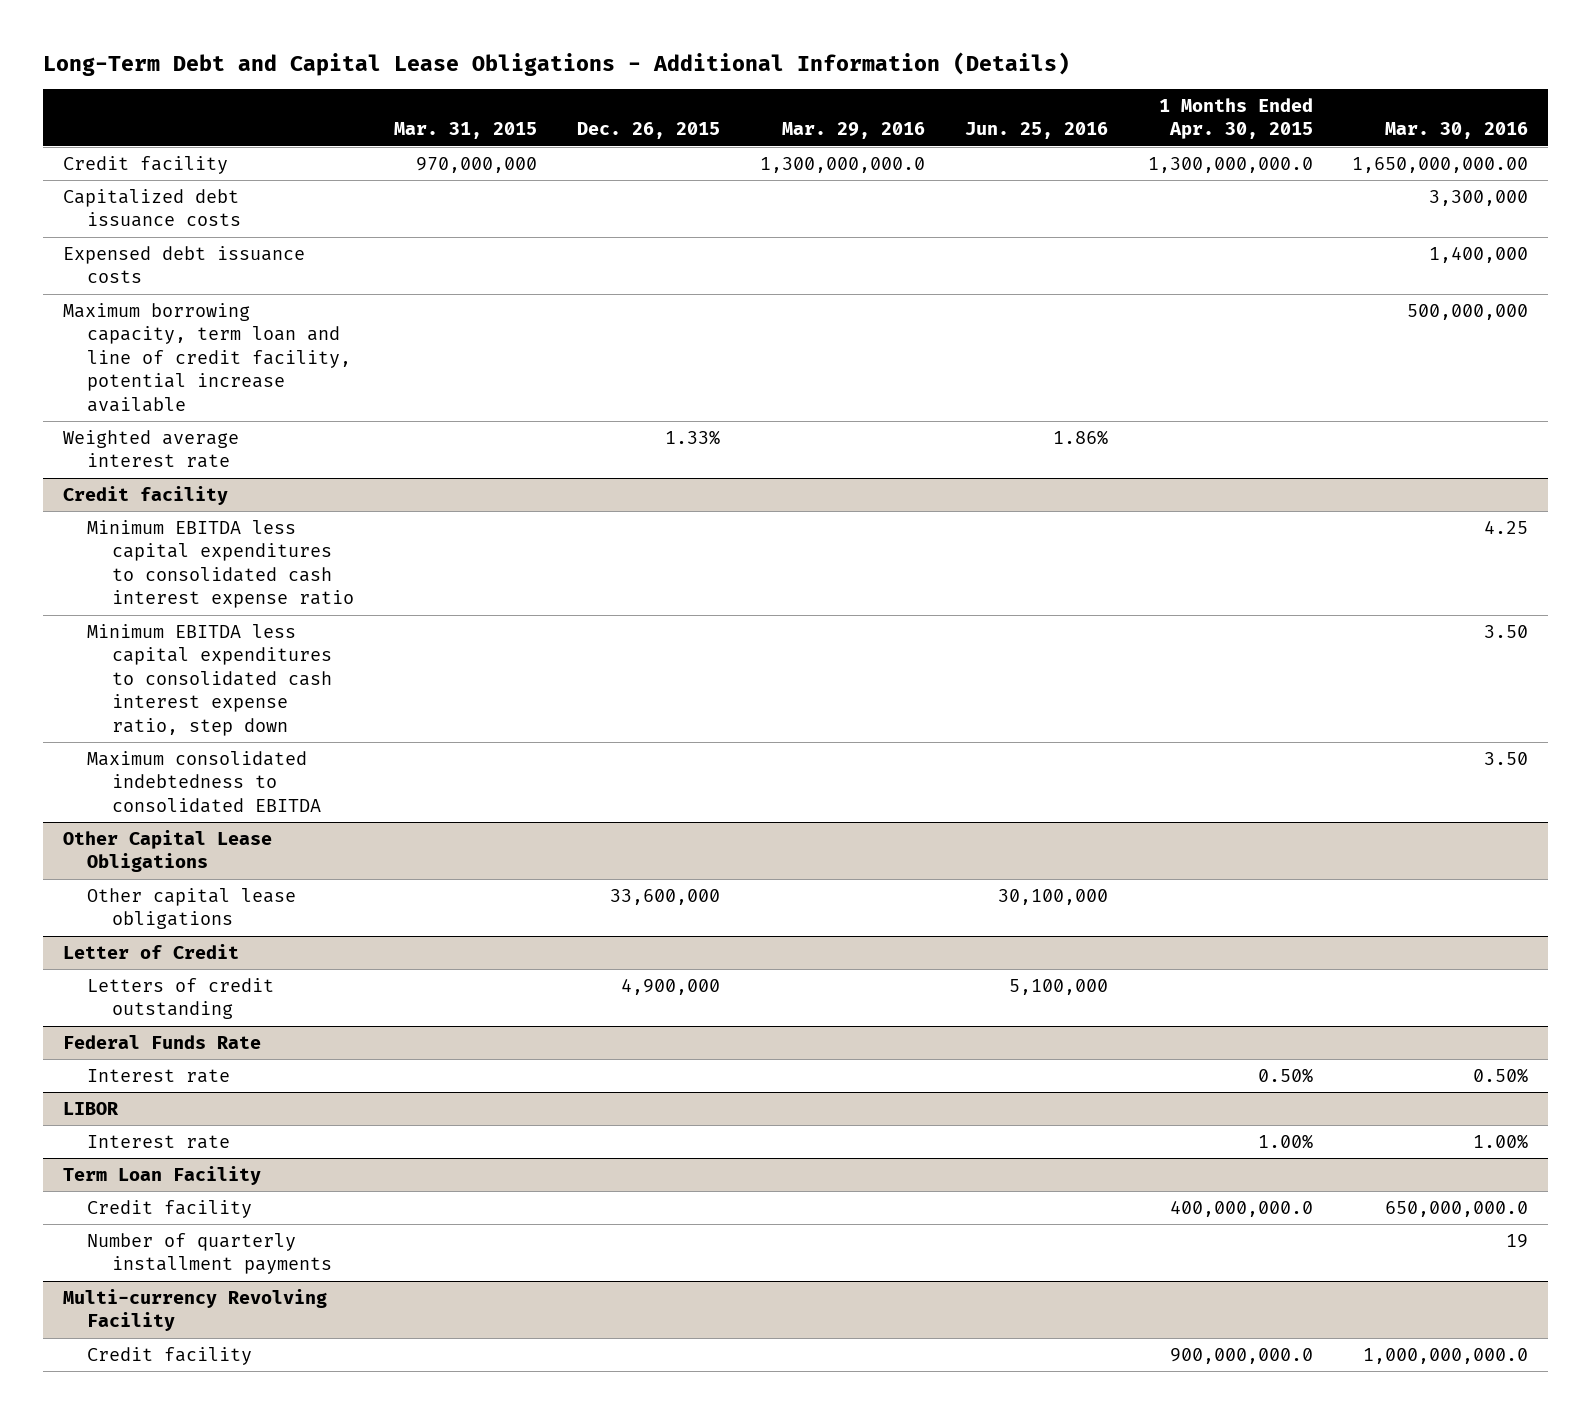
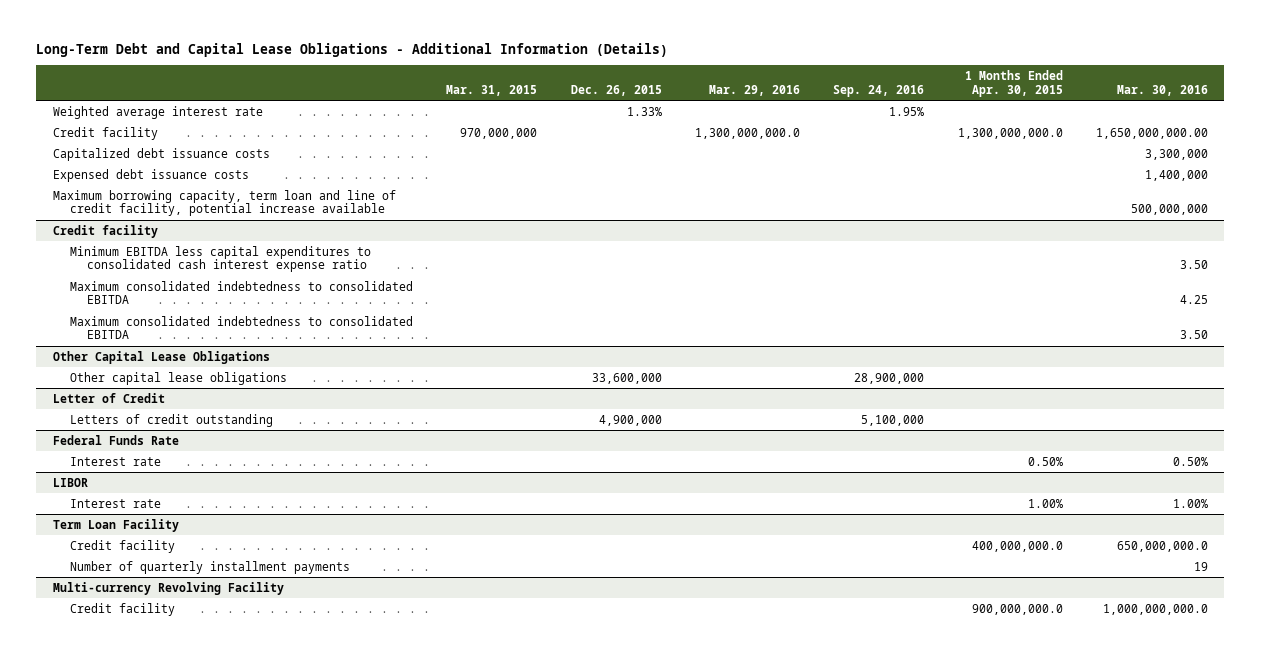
- | Mar. 31, 2015 | Dec. 26, 2015 | Mar. 29, 2016 | Jun. 25, 2016 | 1 Months Ended Apr. 30, 2015 | Mar. 30, 2016
+ | Mar. 31, 2015 | Dec. 26, 2015 | Mar. 29, 2016 | Sep. 24, 2016 | 1 Months Ended Apr. 30, 2015 | Mar. 30, 2016
moved up: Weighted average interest rate | | 1.33% | | 1.95% | |
@ Credit facility
- Minimum EBITDA less capital expenditures to consolidated cash interest expense ratio | | | | | | 4.25
- Minimum EBITDA less capital expenditures to consolidated cash interest expense ratio, step down | | | | | | 3.50
+ Minimum EBITDA less capital expenditures to consolidated cash interest expense ratio | | | | | | 3.50
+ Maximum consolidated indebtedness to consolidated EBITDA | | | | | | 4.25

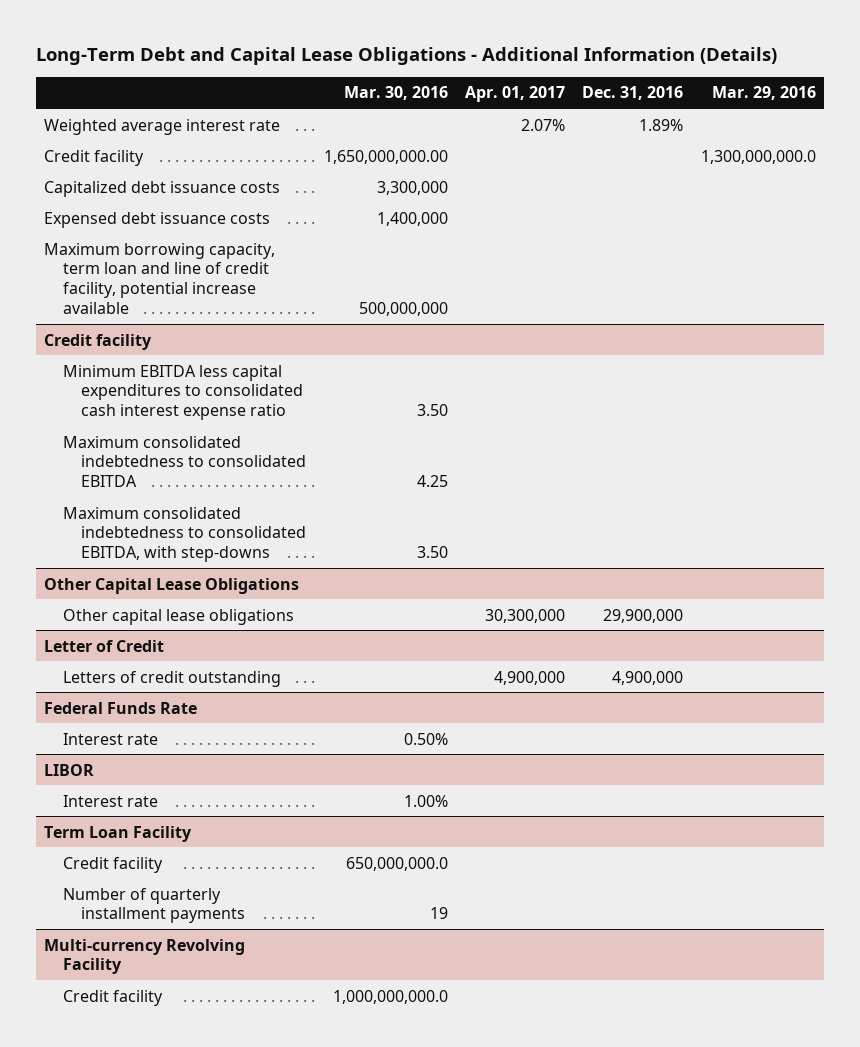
- | Mar. 31, 2015 | Dec. 26, 2015 | Mar. 29, 2016 | Sep. 24, 2016 | 1 Months Ended Apr. 30, 2015 | Mar. 30, 2016
+ | Mar. 30, 2016 | Apr. 01, 2017 | Dec. 31, 2016 | Mar. 29, 2016
@ Credit facility
- Maximum consolidated indebtedness to consolidated EBITDA | | | | | | 3.50
+ Maximum consolidated indebtedness to consolidated EBITDA, with step-downs | 3.50 | | |

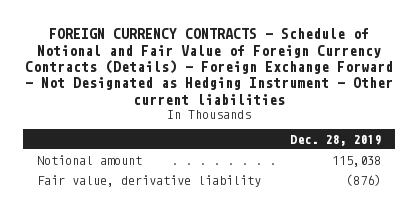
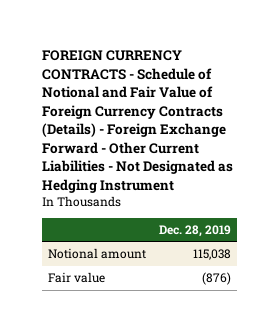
- FOREIGN CURRENCY CONTRACTS - Schedule of Notional and Fair Value of Foreign Currency Contracts (Details) - Foreign Exchange Forward - Not Designated as Hedging Instrument - Other current liabilities
+ FOREIGN CURRENCY CONTRACTS - Schedule of Notional and Fair Value of Foreign Currency Contracts (Details) - Foreign Exchange Forward - Other Current Liabilities - Not Designated as Hedging Instrument
- Fair value, derivative liability | (876)
+ Fair value | (876)

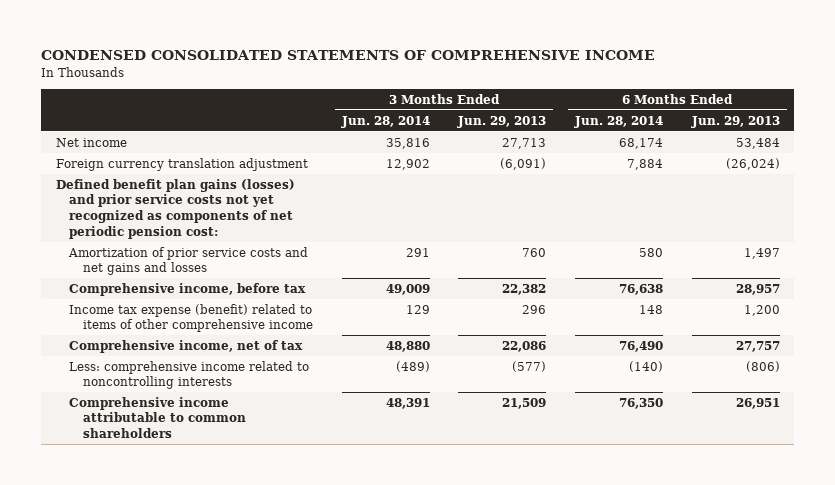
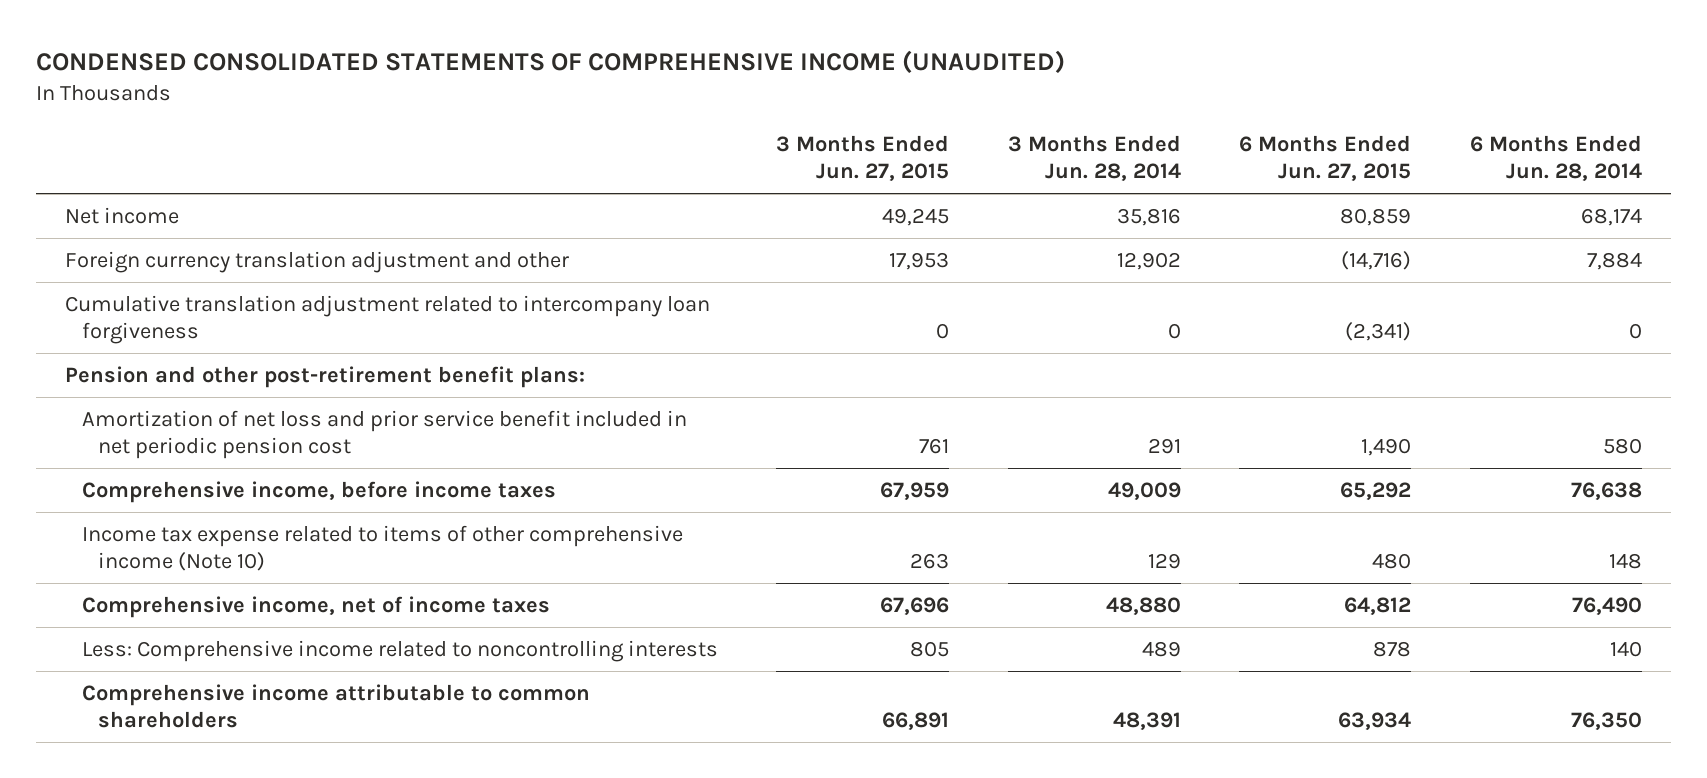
- CONDENSED CONSOLIDATED STATEMENTS OF COMPREHENSIVE INCOME
+ CONDENSED CONSOLIDATED STATEMENTS OF COMPREHENSIVE INCOME (UNAUDITED)
- | 3 Months Ended Jun. 28, 2014 | 3 Months Ended Jun. 29, 2013 | 6 Months Ended Jun. 28, 2014 | 6 Months Ended Jun. 29, 2013
+ | 3 Months Ended Jun. 27, 2015 | 3 Months Ended Jun. 28, 2014 | 6 Months Ended Jun. 27, 2015 | 6 Months Ended Jun. 28, 2014
- Foreign currency translation adjustment | 12,902 | (6,091) | 7,884 | (26,024)
- Defined benefit plan gains (losses) and prior service costs not yet recognized as components of net periodic pension cost:
- Amortization of prior service costs and net gains and losses | 291 | 760 | 580 | 1,497
- Comprehensive income, before tax | 49,009 | 22,382 | 76,638 | 28,957
- Income tax expense (benefit) related to items of other comprehensive income | 129 | 296 | 148 | 1,200
- Comprehensive income, net of tax | 48,880 | 22,086 | 76,490 | 27,757
- Less: comprehensive income related to noncontrolling interests | (489) | (577) | (140) | (806)
+ Foreign currency translation adjustment and other | 17,953 | 12,902 | (14,716) | 7,884
+ Cumulative translation adjustment related to intercompany loan forgiveness | 0 | 0 | (2,341) | 0
+ Pension and other post-retirement benefit plans:
+ Amortization of net loss and prior service benefit included in net periodic pension cost | 761 | 291 | 1,490 | 580
+ Comprehensive income, before income taxes | 67,959 | 49,009 | 65,292 | 76,638
+ Income tax expense related to items of other comprehensive income (Note 10) | 263 | 129 | 480 | 148
+ Comprehensive income, net of income taxes | 67,696 | 48,880 | 64,812 | 76,490
+ Less: Comprehensive income related to noncontrolling interests | 805 | 489 | 878 | 140

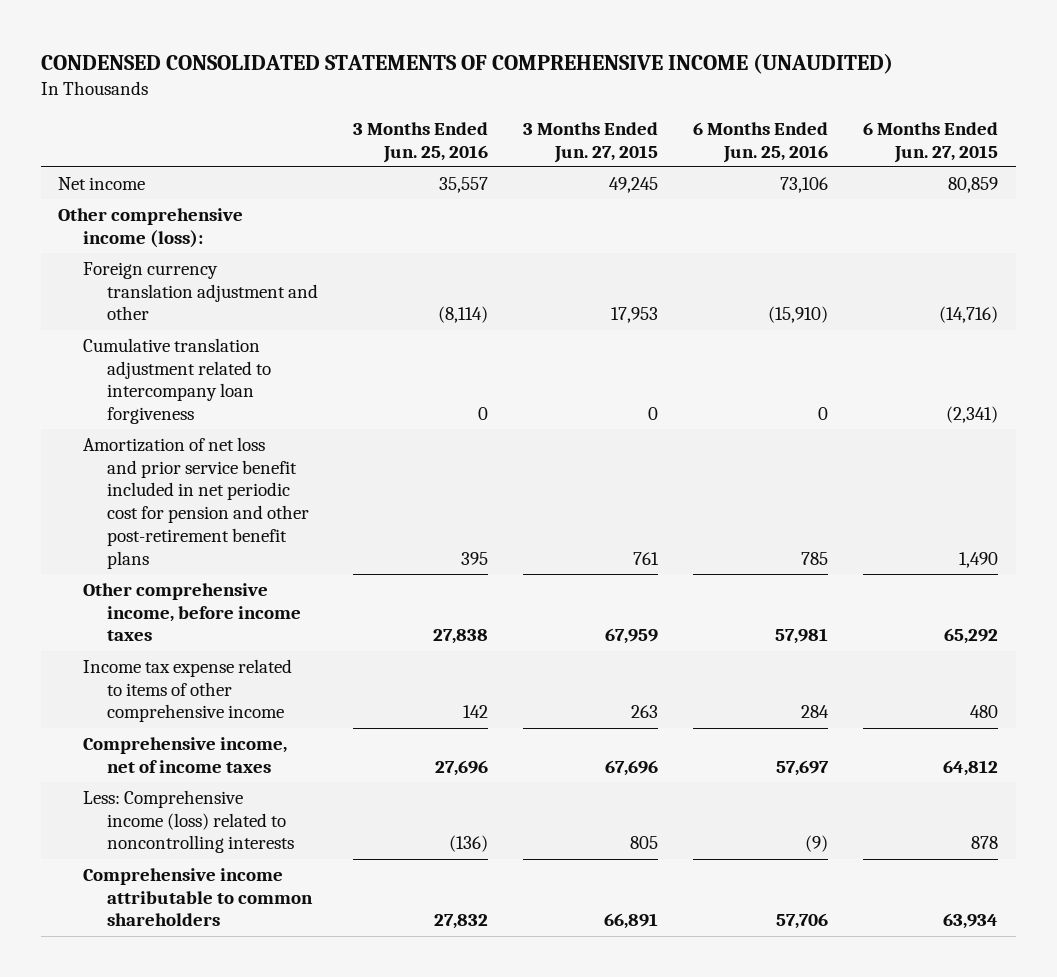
- | 3 Months Ended Jun. 27, 2015 | 3 Months Ended Jun. 28, 2014 | 6 Months Ended Jun. 27, 2015 | 6 Months Ended Jun. 28, 2014
+ | 3 Months Ended Jun. 25, 2016 | 3 Months Ended Jun. 27, 2015 | 6 Months Ended Jun. 25, 2016 | 6 Months Ended Jun. 27, 2015
+ Other comprehensive income (loss):
- Pension and other post-retirement benefit plans:
- Amortization of net loss and prior service benefit included in net periodic pension cost | 761 | 291 | 1,490 | 580
- Comprehensive income, before income taxes | 67,959 | 49,009 | 65,292 | 76,638
- Income tax expense related to items of other comprehensive income (Note 10) | 263 | 129 | 480 | 148
+ Amortization of net loss and prior service benefit included in net periodic cost for pension and other post-retirement benefit plans | 395 | 761 | 785 | 1,490
+ Other comprehensive income, before income taxes | 27,838 | 67,959 | 57,981 | 65,292
+ Income tax expense related to items of other comprehensive income | 142 | 263 | 284 | 480
- Less: Comprehensive income related to noncontrolling interests | 805 | 489 | 878 | 140
+ Less: Comprehensive income (loss) related to noncontrolling interests | (136) | 805 | (9) | 878

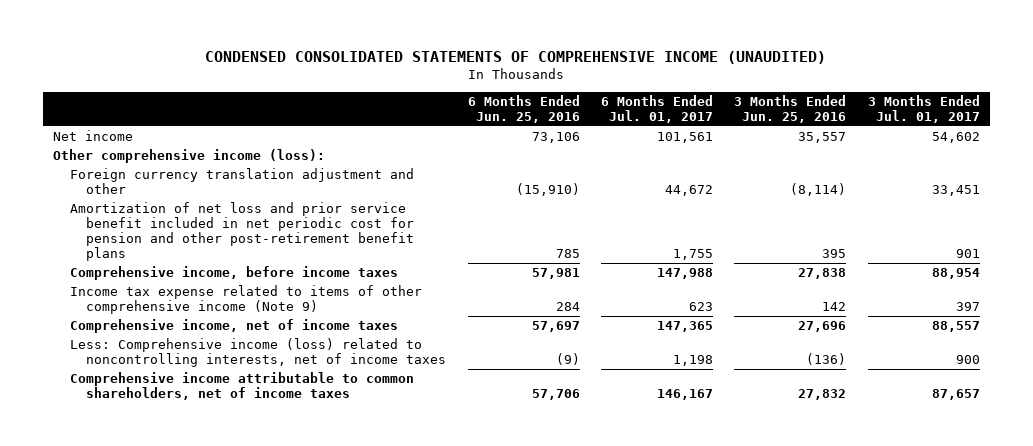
- | 3 Months Ended Jun. 25, 2016 | 3 Months Ended Jun. 27, 2015 | 6 Months Ended Jun. 25, 2016 | 6 Months Ended Jun. 27, 2015
+ | 6 Months Ended Jun. 25, 2016 | 6 Months Ended Jul. 01, 2017 | 3 Months Ended Jun. 25, 2016 | 3 Months Ended Jul. 01, 2017
- Cumulative translation adjustment related to intercompany loan forgiveness | 0 | 0 | 0 | (2,341)
- Other comprehensive income, before income taxes | 27,838 | 67,959 | 57,981 | 65,292
- Income tax expense related to items of other comprehensive income | 142 | 263 | 284 | 480
+ Comprehensive income, before income taxes | 57,981 | 147,988 | 27,838 | 88,954
+ Income tax expense related to items of other comprehensive income (Note 9) | 284 | 623 | 142 | 397
- Less: Comprehensive income (loss) related to noncontrolling interests | (136) | 805 | (9) | 878
- Comprehensive income attributable to common shareholders | 27,832 | 66,891 | 57,706 | 63,934
+ Less: Comprehensive income (loss) related to noncontrolling interests, net of income taxes | (9) | 1,198 | (136) | 900
+ Comprehensive income attributable to common shareholders, net of income taxes | 57,706 | 146,167 | 27,832 | 87,657

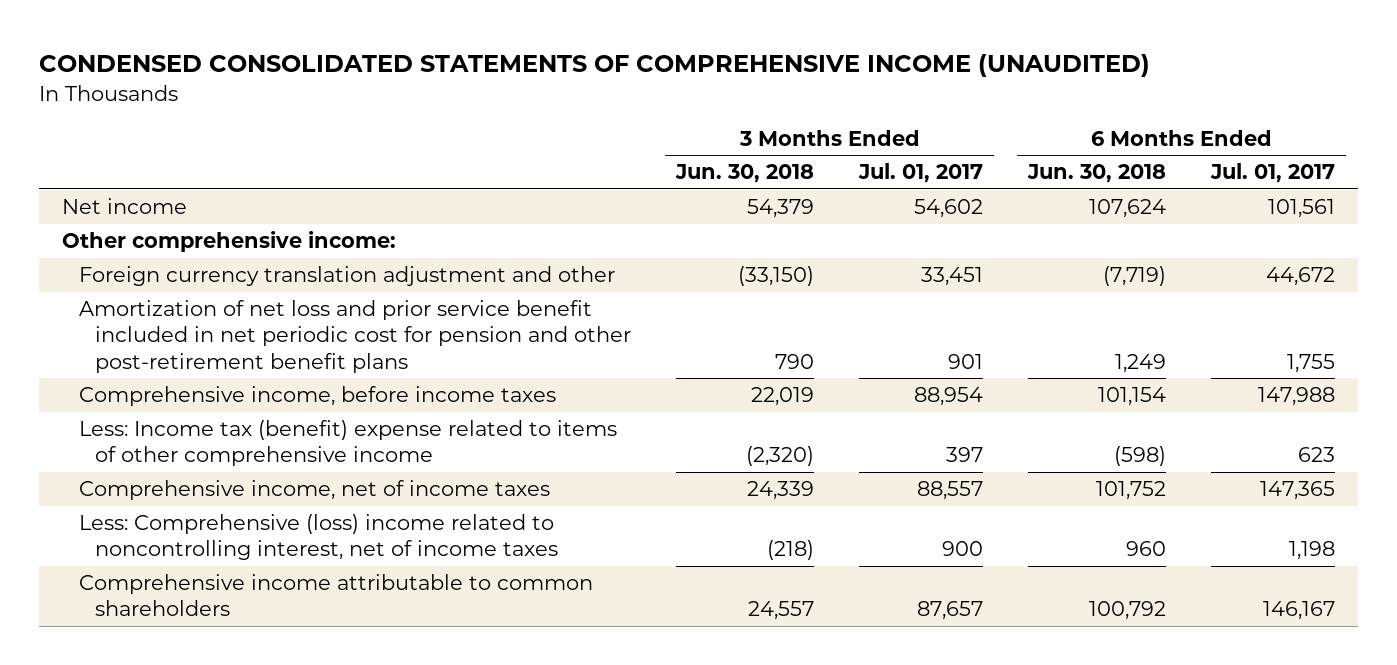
- | 6 Months Ended Jun. 25, 2016 | 6 Months Ended Jul. 01, 2017 | 3 Months Ended Jun. 25, 2016 | 3 Months Ended Jul. 01, 2017
+ | 3 Months Ended Jun. 30, 2018 | 3 Months Ended Jul. 01, 2017 | 6 Months Ended Jun. 30, 2018 | 6 Months Ended Jul. 01, 2017
- Other comprehensive income (loss):
+ Other comprehensive income:
- Income tax expense related to items of other comprehensive income (Note 9) | 284 | 623 | 142 | 397
+ Less: Income tax (benefit) expense related to items of other comprehensive income | (2,320) | 397 | (598) | 623
- Less: Comprehensive income (loss) related to noncontrolling interests, net of income taxes | (9) | 1,198 | (136) | 900
- Comprehensive income attributable to common shareholders, net of income taxes | 57,706 | 146,167 | 27,832 | 87,657
+ Less: Comprehensive (loss) income related to noncontrolling interest, net of income taxes | (218) | 900 | 960 | 1,198
+ Comprehensive income attributable to common shareholders | 24,557 | 87,657 | 100,792 | 146,167

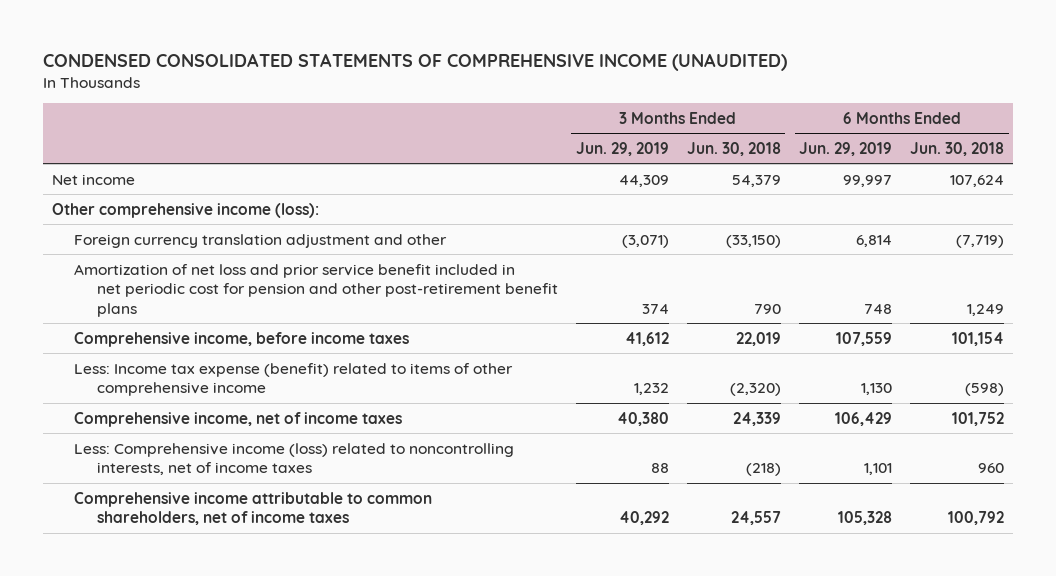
- | 3 Months Ended Jun. 30, 2018 | 3 Months Ended Jul. 01, 2017 | 6 Months Ended Jun. 30, 2018 | 6 Months Ended Jul. 01, 2017
+ | 3 Months Ended Jun. 29, 2019 | 3 Months Ended Jun. 30, 2018 | 6 Months Ended Jun. 29, 2019 | 6 Months Ended Jun. 30, 2018
- Other comprehensive income:
+ Other comprehensive income (loss):
- Less: Income tax (benefit) expense related to items of other comprehensive income | (2,320) | 397 | (598) | 623
+ Less: Income tax expense (benefit) related to items of other comprehensive income | 1,232 | (2,320) | 1,130 | (598)
- Less: Comprehensive (loss) income related to noncontrolling interest, net of income taxes | (218) | 900 | 960 | 1,198
- Comprehensive income attributable to common shareholders | 24,557 | 87,657 | 100,792 | 146,167
+ Less: Comprehensive income (loss) related to noncontrolling interests, net of income taxes | 88 | (218) | 1,101 | 960
+ Comprehensive income attributable to common shareholders, net of income taxes | 40,292 | 24,557 | 105,328 | 100,792

